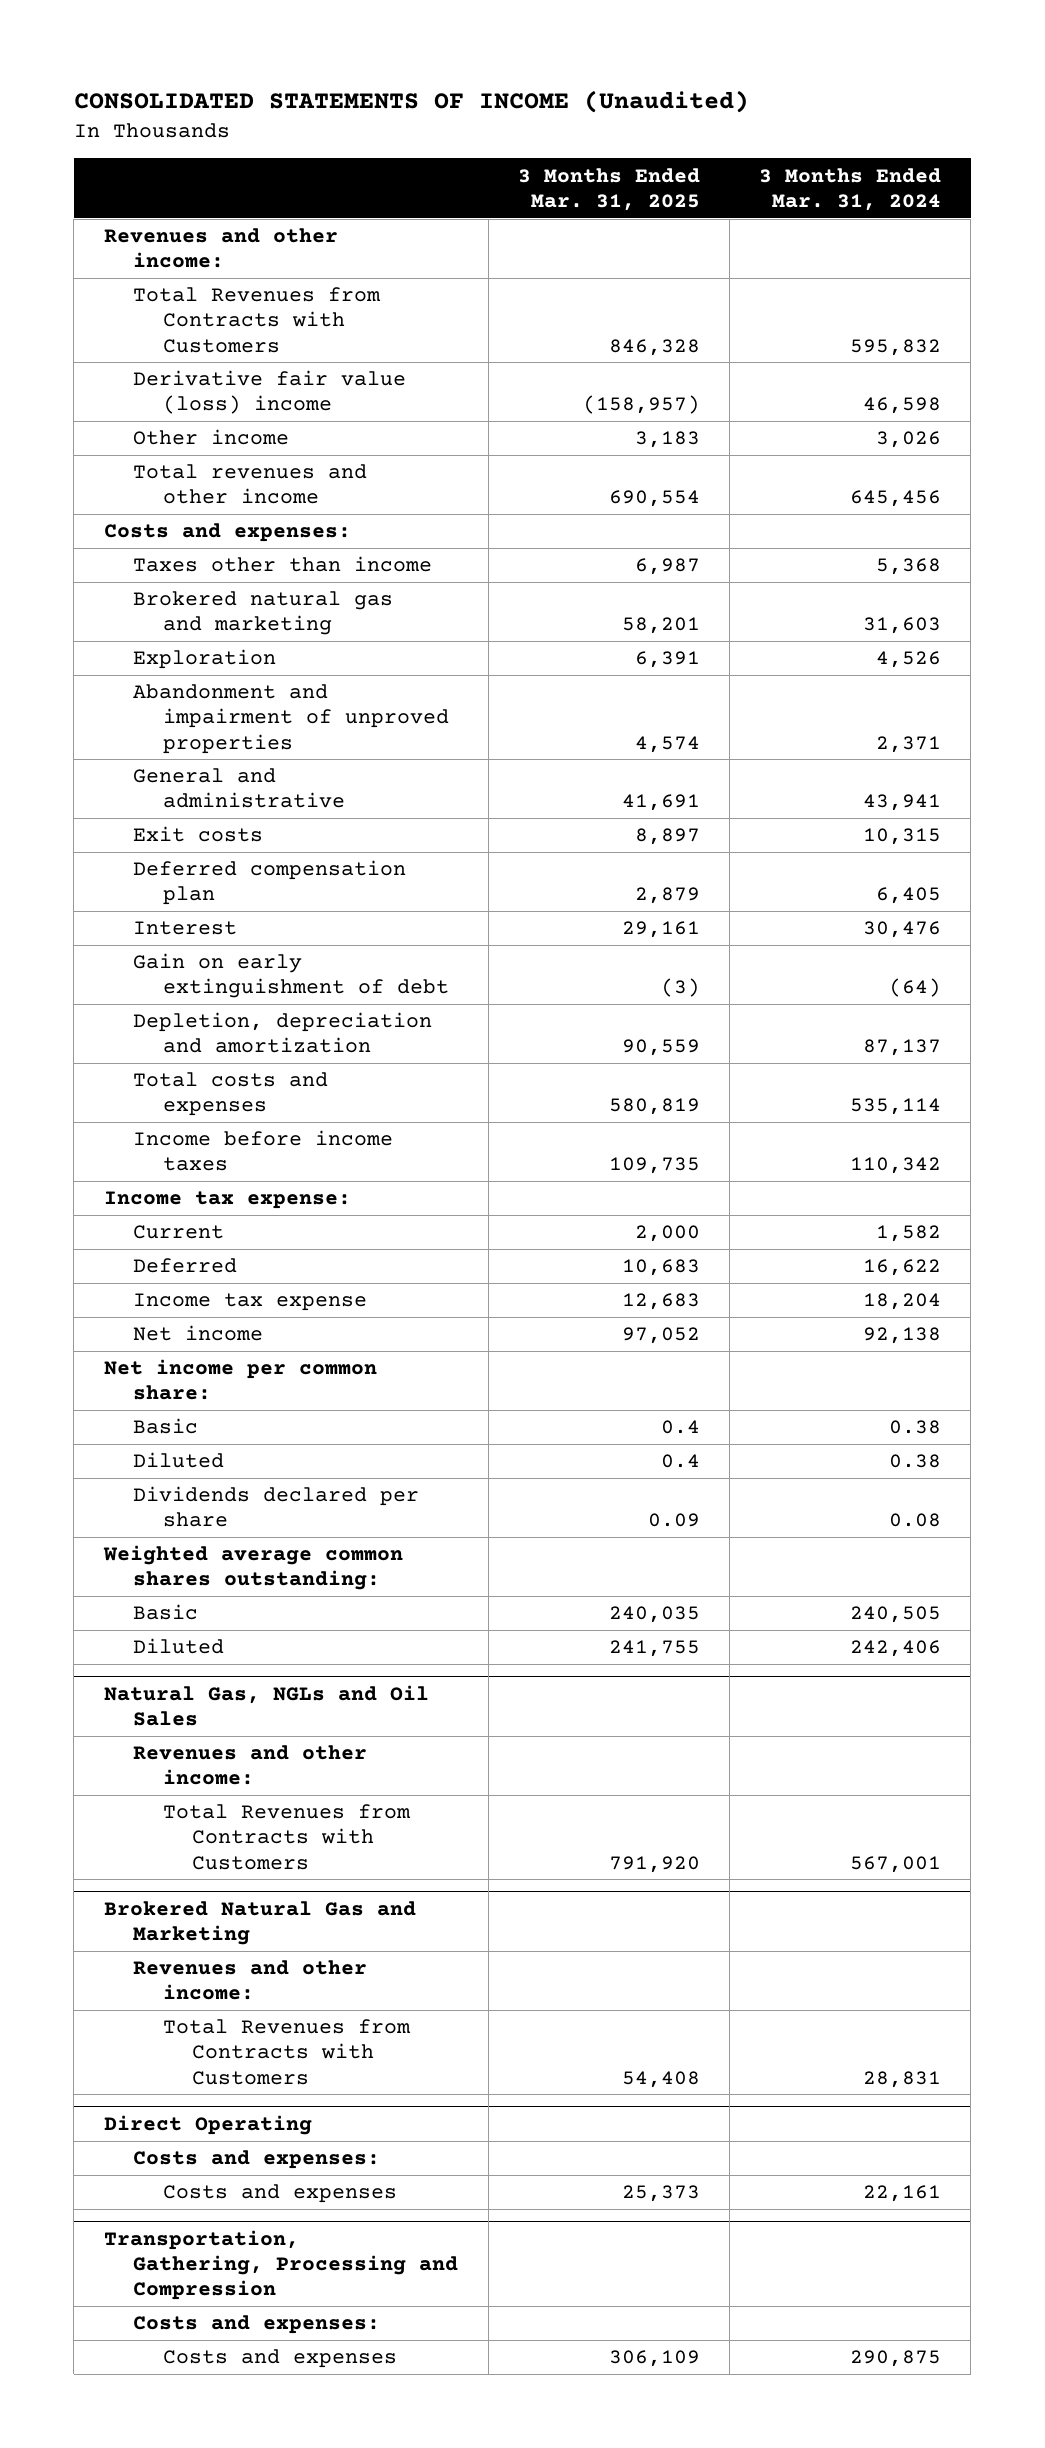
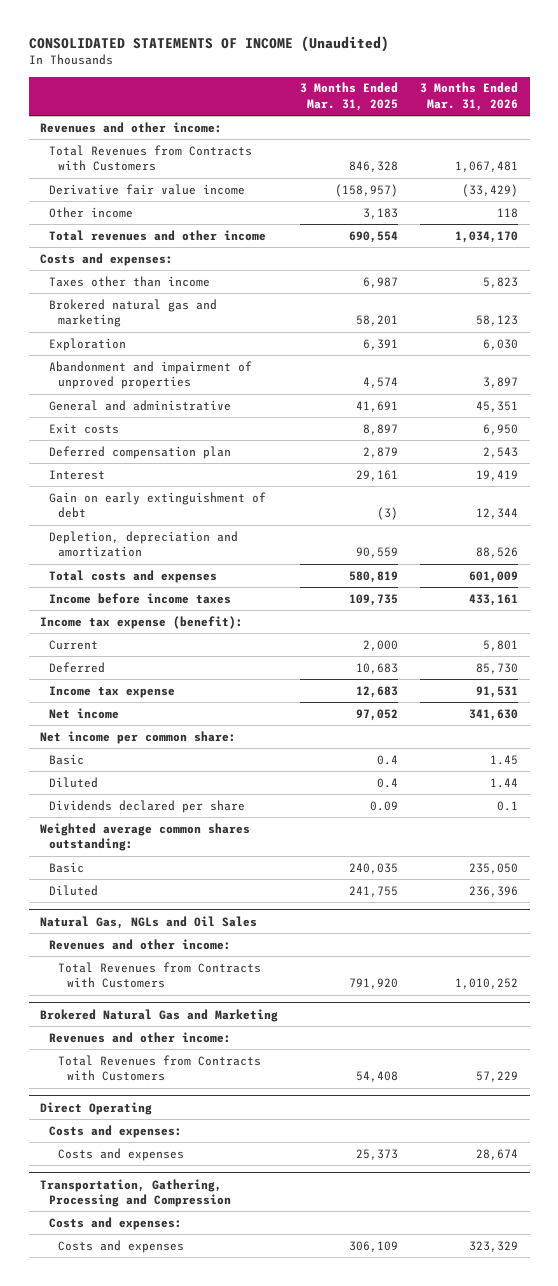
- | 3 Months Ended Mar. 31, 2025 | 3 Months Ended Mar. 31, 2024
+ | 3 Months Ended Mar. 31, 2025 | 3 Months Ended Mar. 31, 2026
- Derivative fair value (loss) income | (158,957) | 46,598
+ Derivative fair value income | (158,957) | (33,429)
- Income tax expense:
+ Income tax expense (benefit):

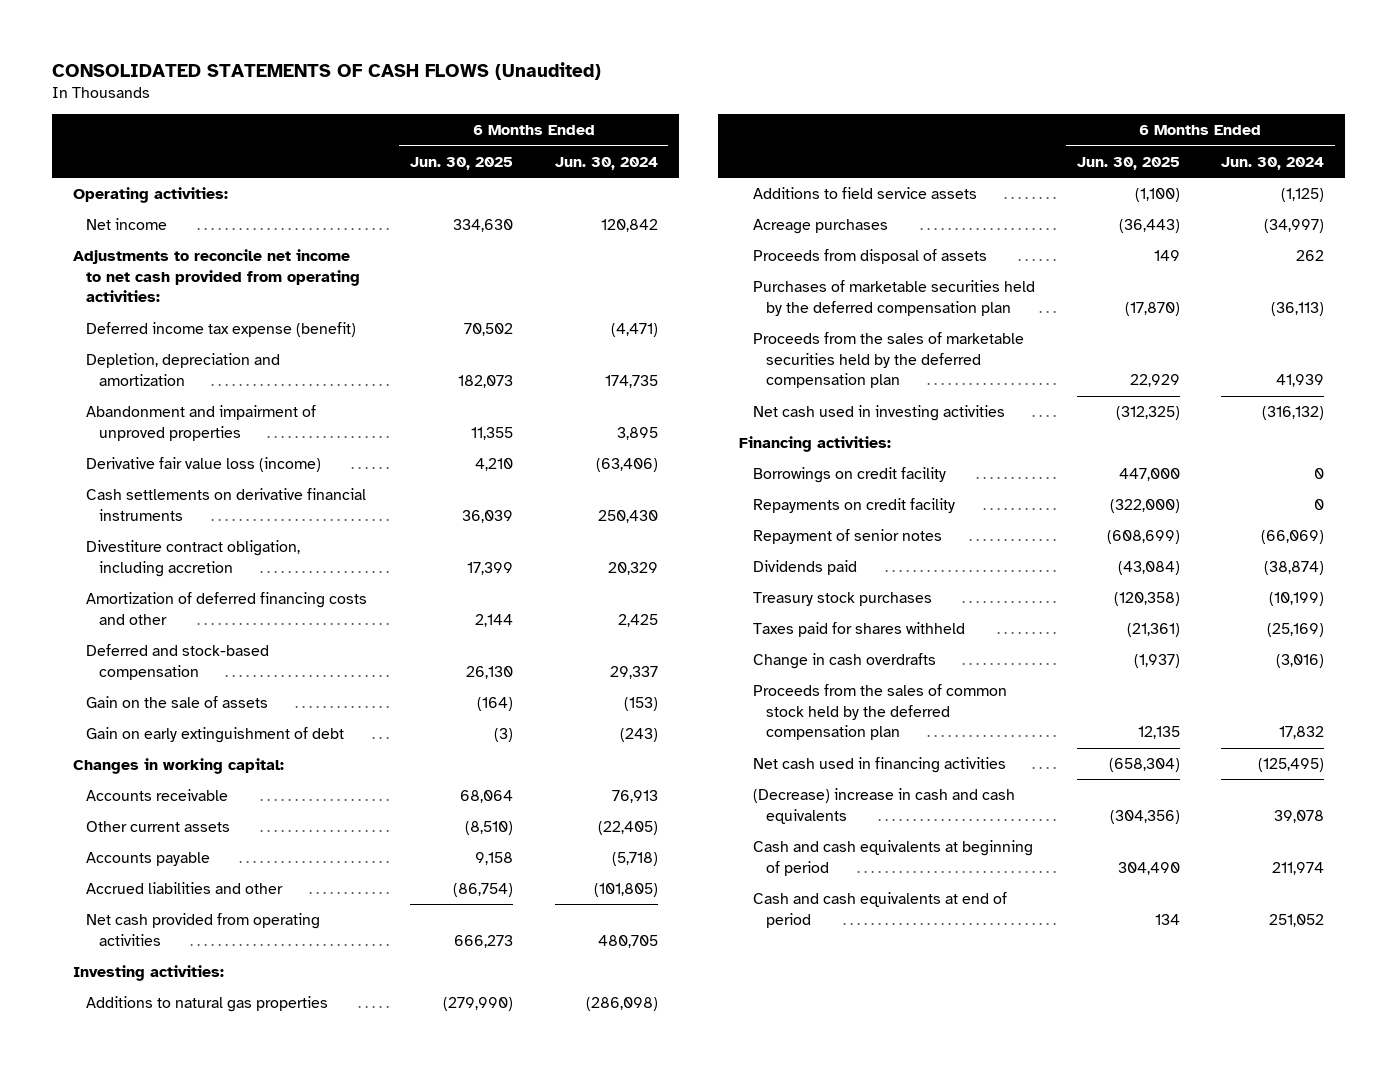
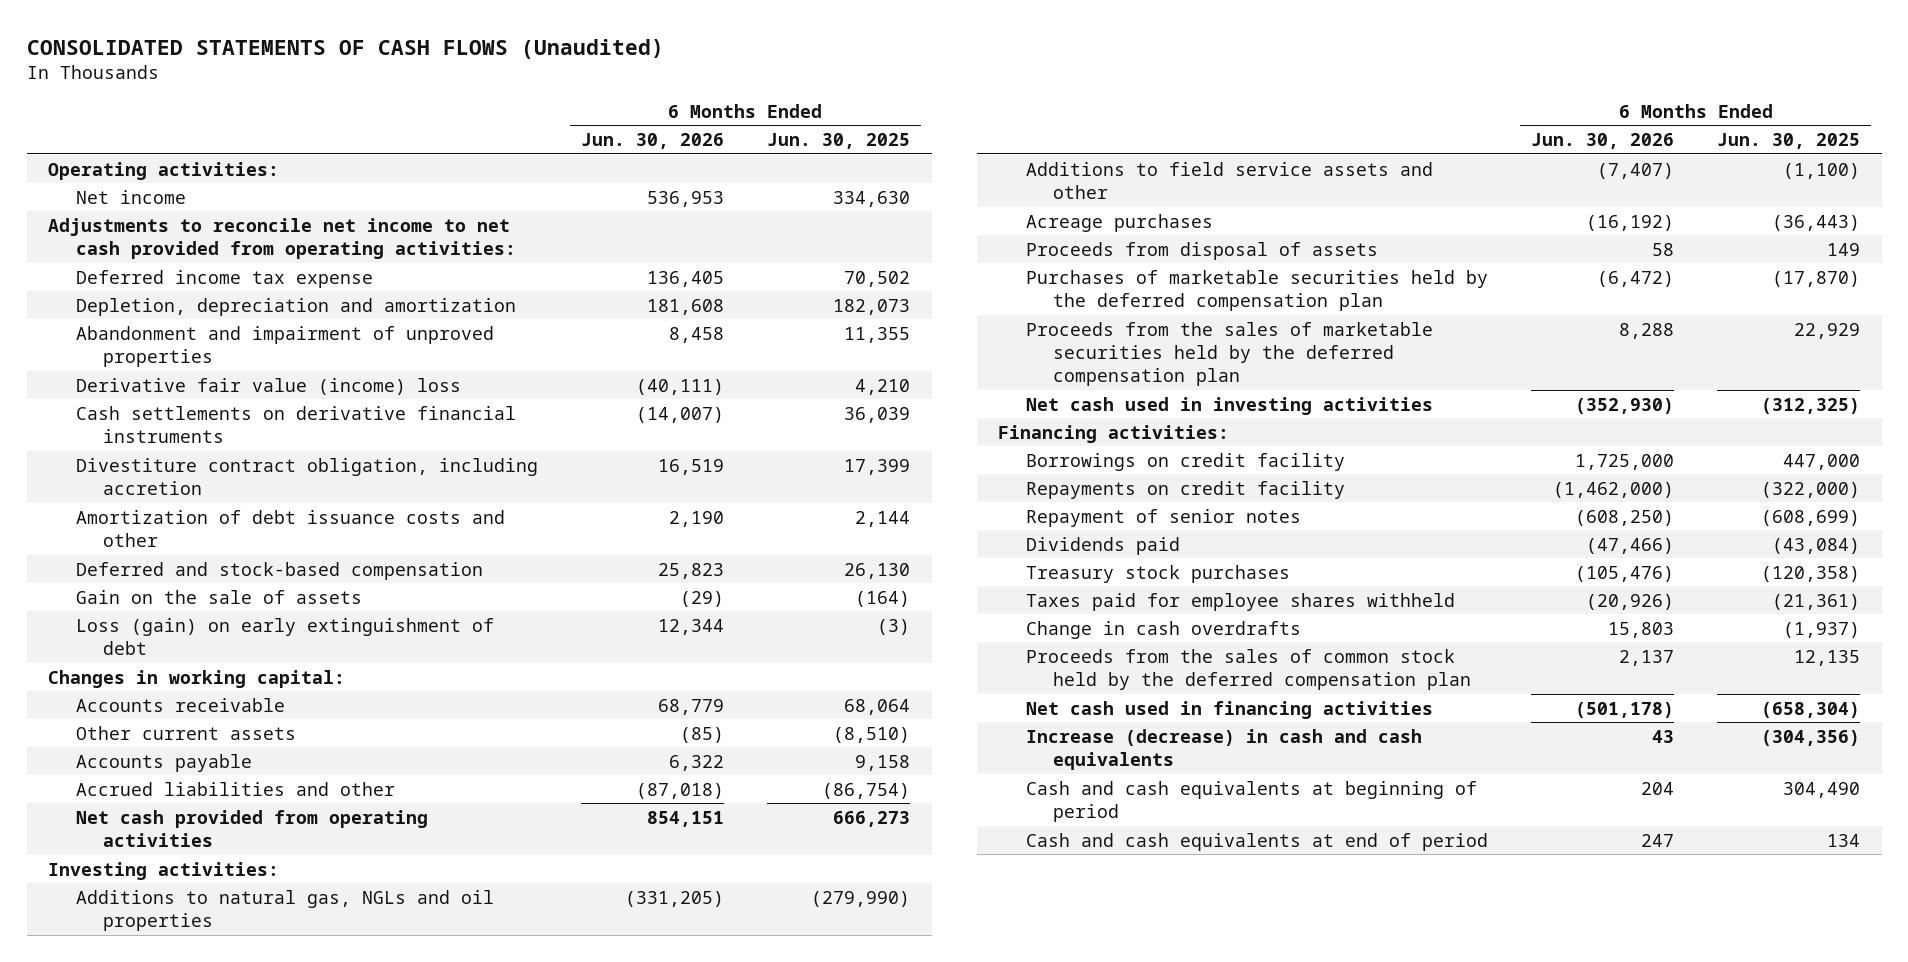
- | 6 Months Ended Jun. 30, 2025 | 6 Months Ended Jun. 30, 2024
+ | 6 Months Ended Jun. 30, 2026 | 6 Months Ended Jun. 30, 2025
- Deferred income tax expense (benefit) | 70,502 | (4,471)
+ Deferred income tax expense | 136,405 | 70,502
- Derivative fair value loss (income) | 4,210 | (63,406)
+ Derivative fair value (income) loss | (40,111) | 4,210
- Amortization of deferred financing costs and other | 2,144 | 2,425
+ Amortization of debt issuance costs and other | 2,190 | 2,144
- Gain on early extinguishment of debt | (3) | (243)
+ Loss (gain) on early extinguishment of debt | 12,344 | (3)
- Additions to natural gas properties | (279,990) | (286,098)
- Additions to field service assets | (1,100) | (1,125)
+ Additions to natural gas, NGLs and oil properties | (331,205) | (279,990)
+ Additions to field service assets and other | (7,407) | (1,100)
- Taxes paid for shares withheld | (21,361) | (25,169)
+ Taxes paid for employee shares withheld | (20,926) | (21,361)
- (Decrease) increase in cash and cash equivalents | (304,356) | 39,078
+ Increase (decrease) in cash and cash equivalents | 43 | (304,356)

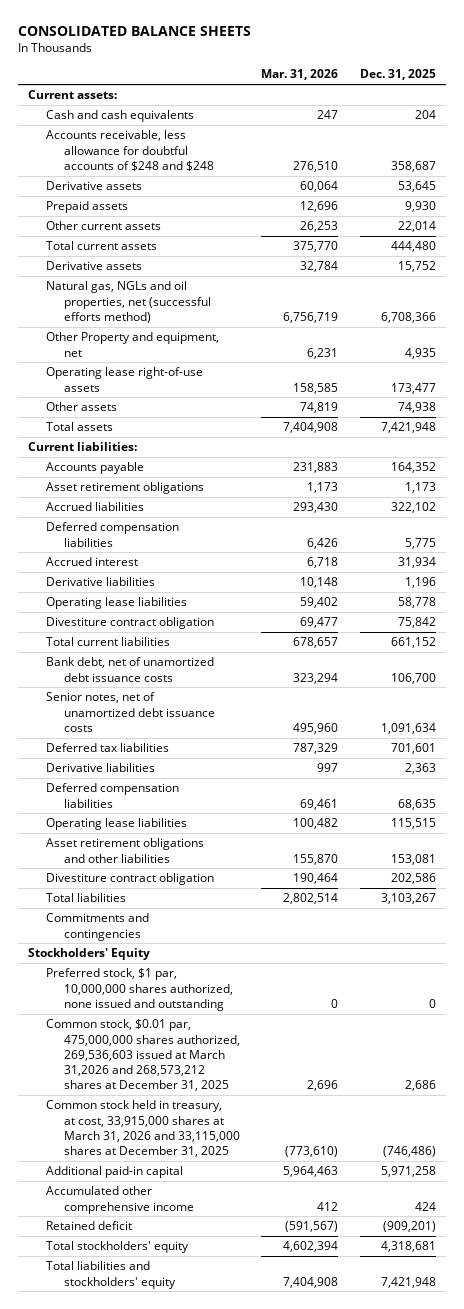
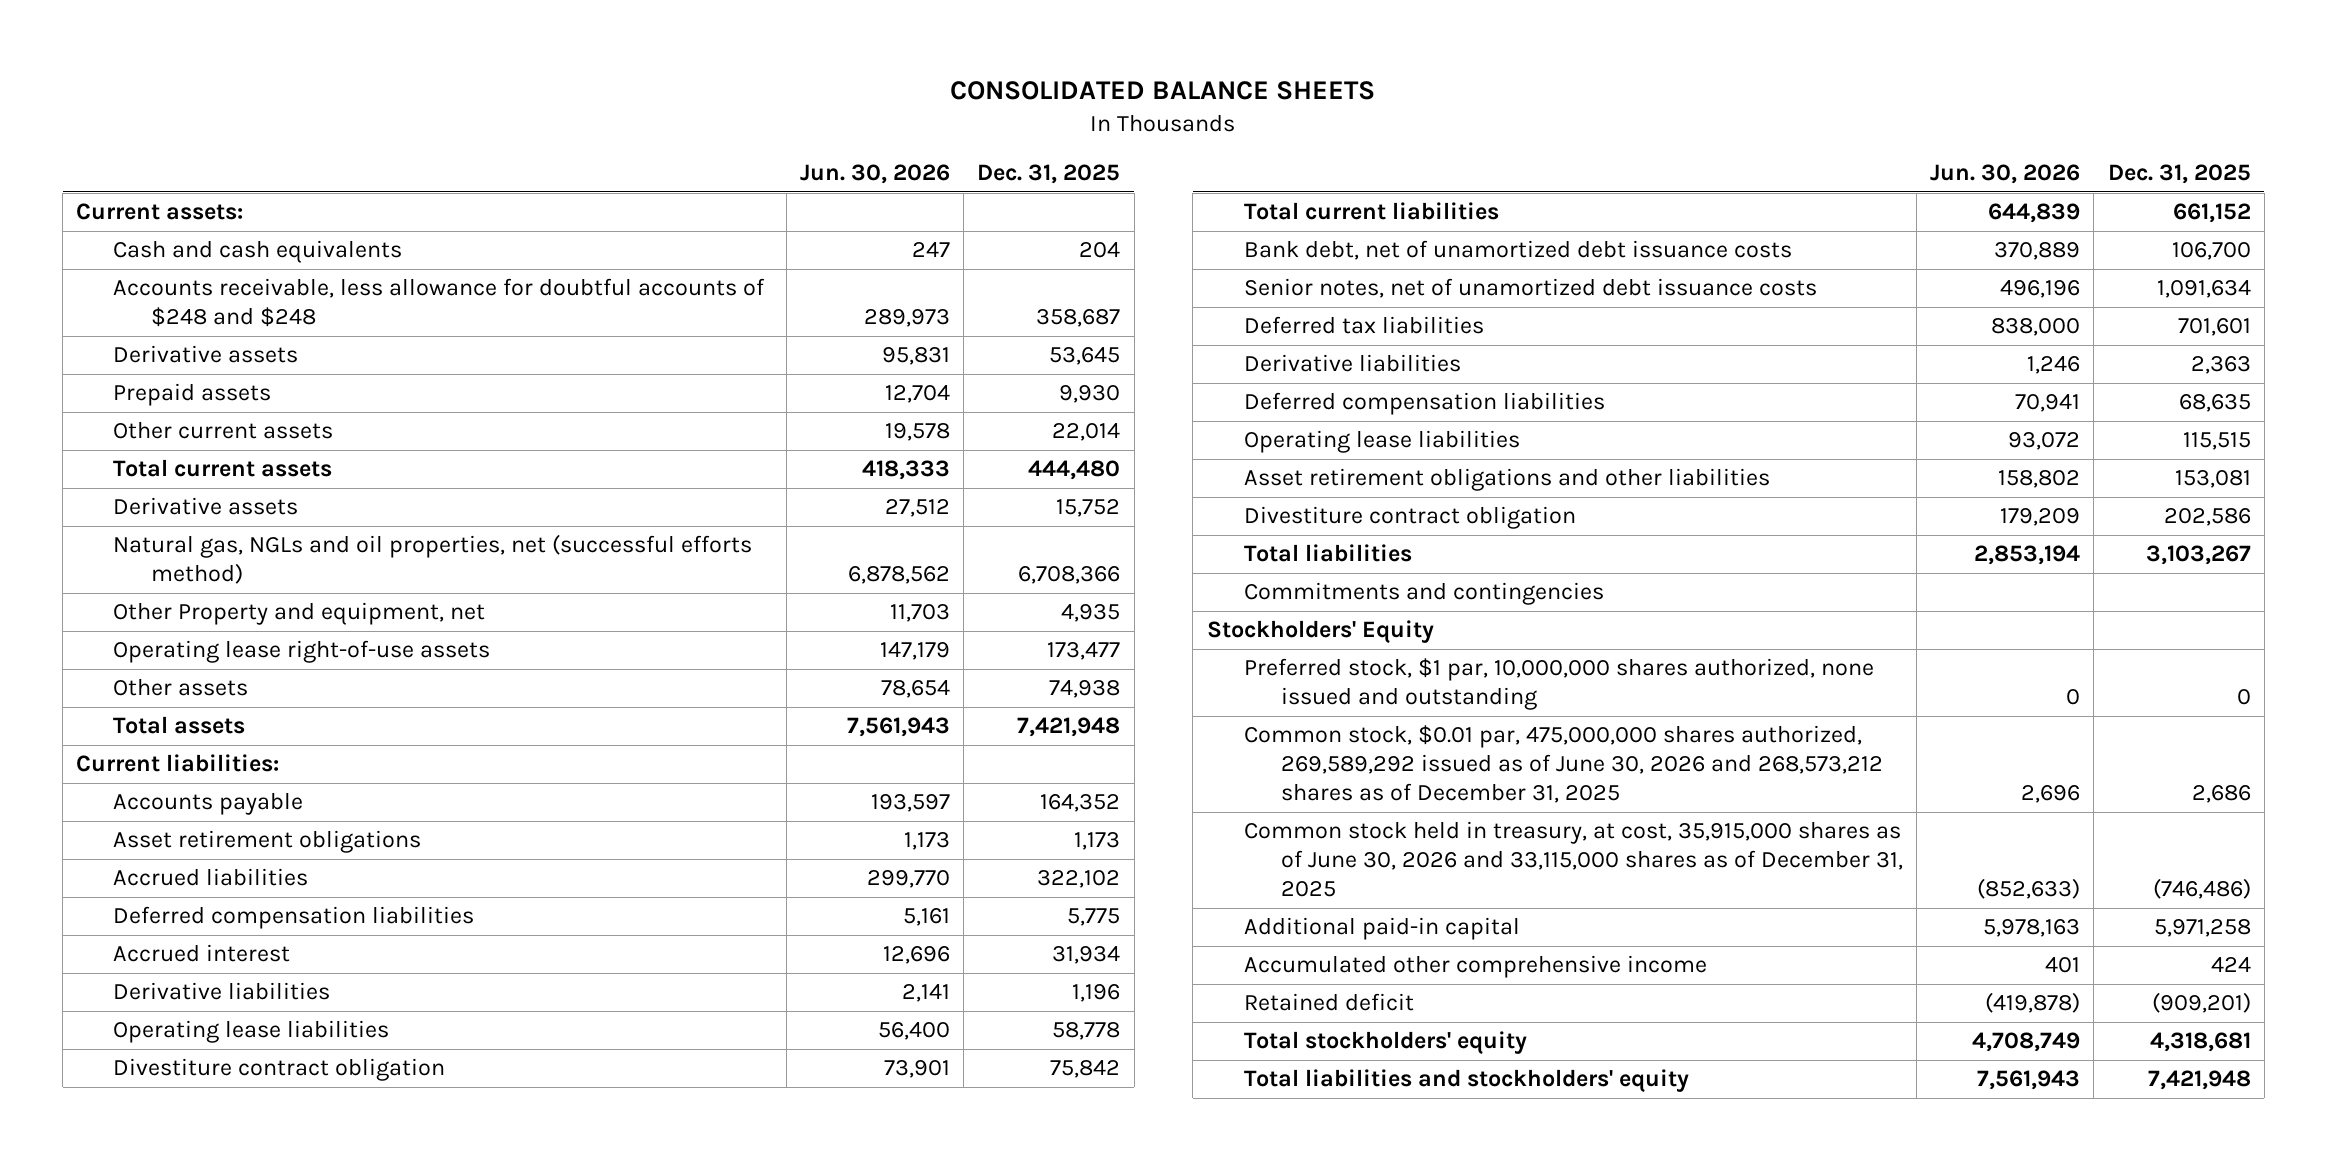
- | Mar. 31, 2026 | Dec. 31, 2025
+ | Jun. 30, 2026 | Dec. 31, 2025
- Common stock, $0.01 par, 475,000,000 shares authorized, 269,536,603 issued at March 31,2026 and 268,573,212 shares at December 31, 2025 | 2,696 | 2,686
- Common stock held in treasury, at cost, 33,915,000 shares at March 31, 2026 and 33,115,000 shares at December 31, 2025 | (773,610) | (746,486)
+ Common stock, $0.01 par, 475,000,000 shares authorized, 269,589,292 issued as of June 30, 2026 and 268,573,212 shares as of December 31, 2025 | 2,696 | 2,686
+ Common stock held in treasury, at cost, 35,915,000 shares as of June 30, 2026 and 33,115,000 shares as of December 31, 2025 | (852,633) | (746,486)

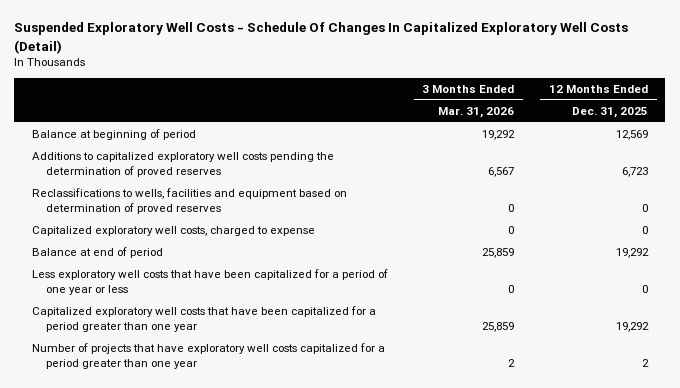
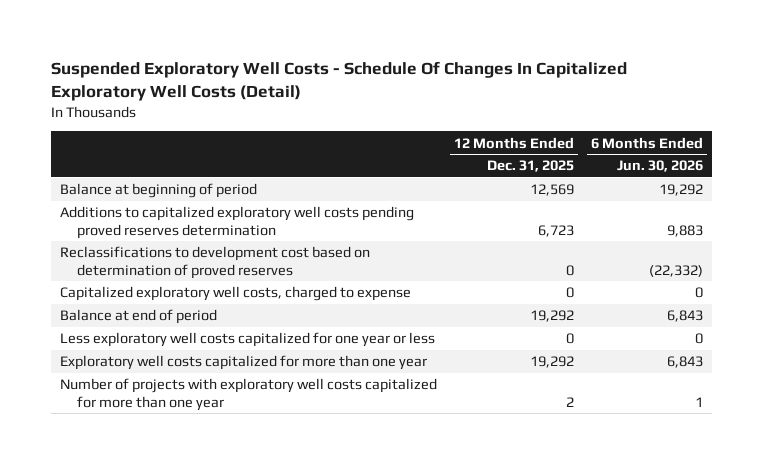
- | 3 Months Ended Mar. 31, 2026 | 12 Months Ended Dec. 31, 2025
+ | 12 Months Ended Dec. 31, 2025 | 6 Months Ended Jun. 30, 2026
- Additions to capitalized exploratory well costs pending the determination of proved reserves | 6,567 | 6,723
- Reclassifications to wells, facilities and equipment based on determination of proved reserves | 0 | 0
+ Additions to capitalized exploratory well costs pending proved reserves determination | 6,723 | 9,883
+ Reclassifications to development cost based on determination of proved reserves | 0 | (22,332)
- Less exploratory well costs that have been capitalized for a period of one year or less | 0 | 0
- Capitalized exploratory well costs that have been capitalized for a period greater than one year | 25,859 | 19,292
- Number of projects that have exploratory well costs capitalized for a period greater than one year | 2 | 2
+ Less exploratory well costs capitalized for one year or less | 0 | 0
+ Exploratory well costs capitalized for more than one year | 19,292 | 6,843
+ Number of projects with exploratory well costs capitalized for more than one year | 2 | 1

